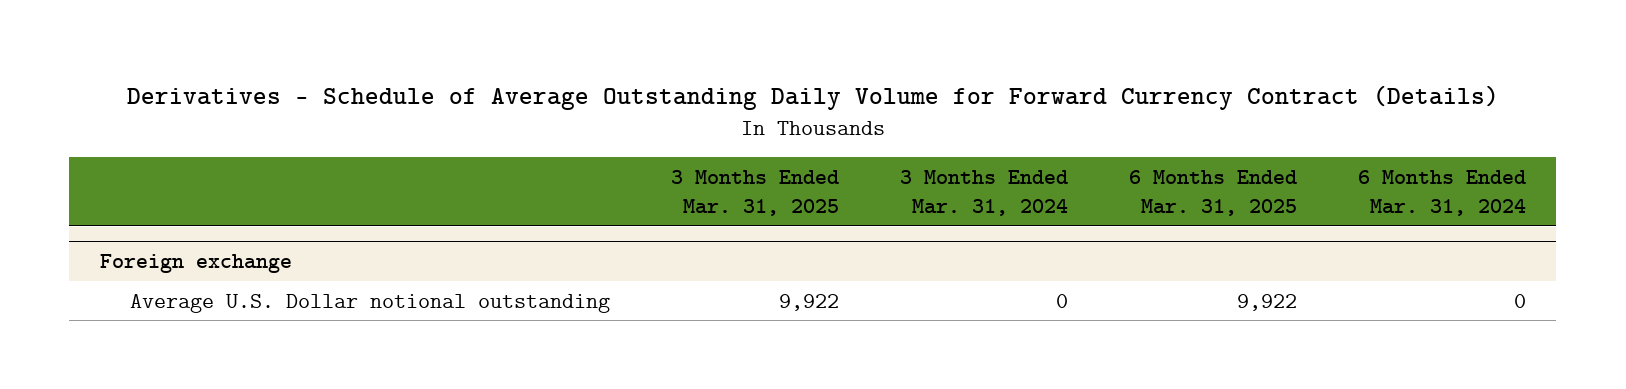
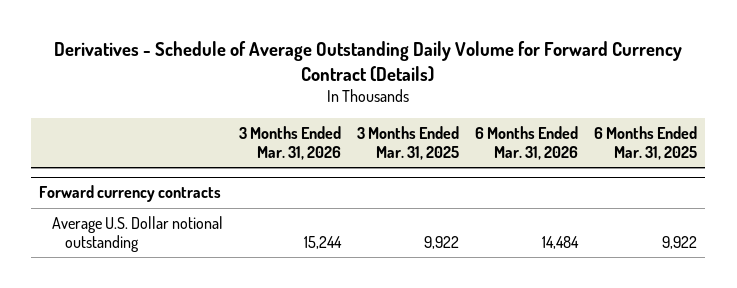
- | 3 Months Ended Mar. 31, 2025 | 3 Months Ended Mar. 31, 2024 | 6 Months Ended Mar. 31, 2025 | 6 Months Ended Mar. 31, 2024
+ | 3 Months Ended Mar. 31, 2026 | 3 Months Ended Mar. 31, 2025 | 6 Months Ended Mar. 31, 2026 | 6 Months Ended Mar. 31, 2025
- Foreign exchange
+ Forward currency contracts

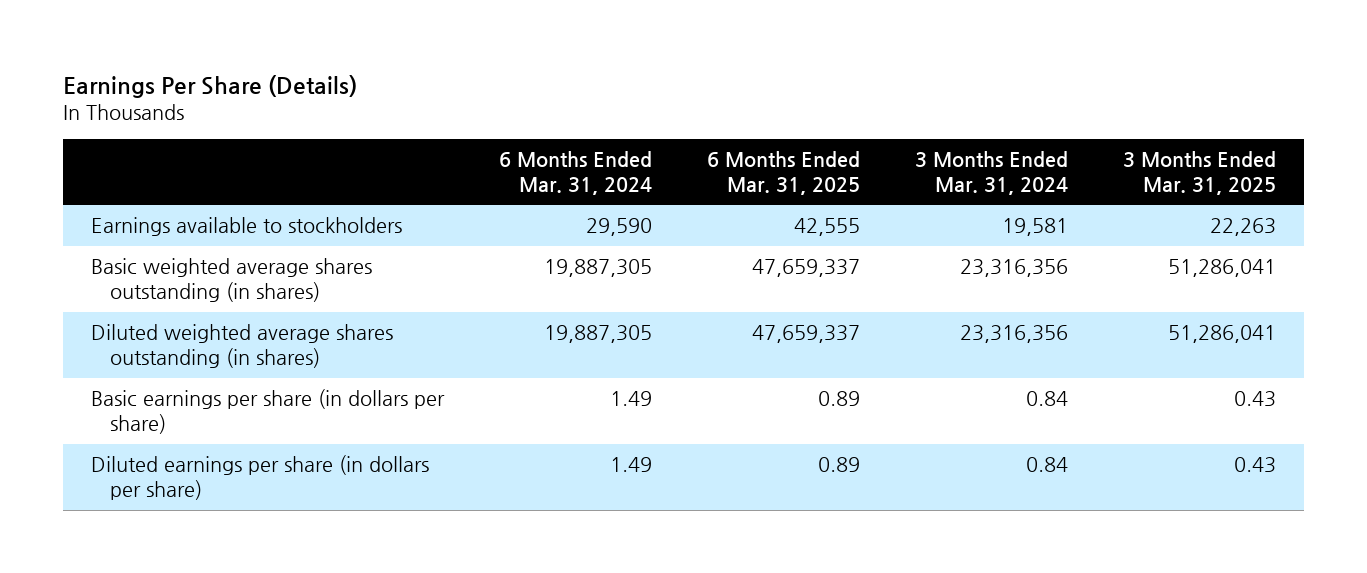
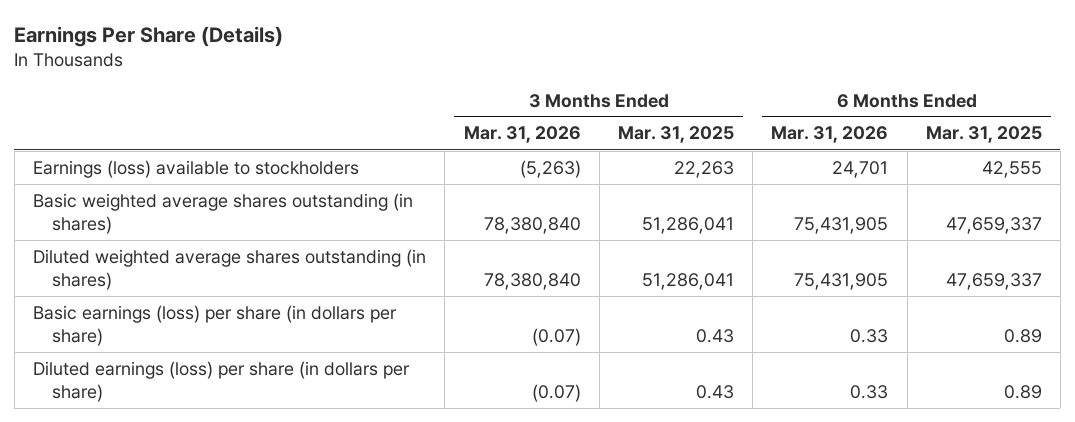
- | 6 Months Ended Mar. 31, 2024 | 6 Months Ended Mar. 31, 2025 | 3 Months Ended Mar. 31, 2024 | 3 Months Ended Mar. 31, 2025
+ | 3 Months Ended Mar. 31, 2026 | 3 Months Ended Mar. 31, 2025 | 6 Months Ended Mar. 31, 2026 | 6 Months Ended Mar. 31, 2025
- Earnings available to stockholders | 29,590 | 42,555 | 19,581 | 22,263
+ Earnings (loss) available to stockholders | (5,263) | 22,263 | 24,701 | 42,555
- Basic earnings per share (in dollars per share) | 1.49 | 0.89 | 0.84 | 0.43
- Diluted earnings per share (in dollars per share) | 1.49 | 0.89 | 0.84 | 0.43
+ Basic earnings (loss) per share (in dollars per share) | (0.07) | 0.43 | 0.33 | 0.89
+ Diluted earnings (loss) per share (in dollars per share) | (0.07) | 0.43 | 0.33 | 0.89

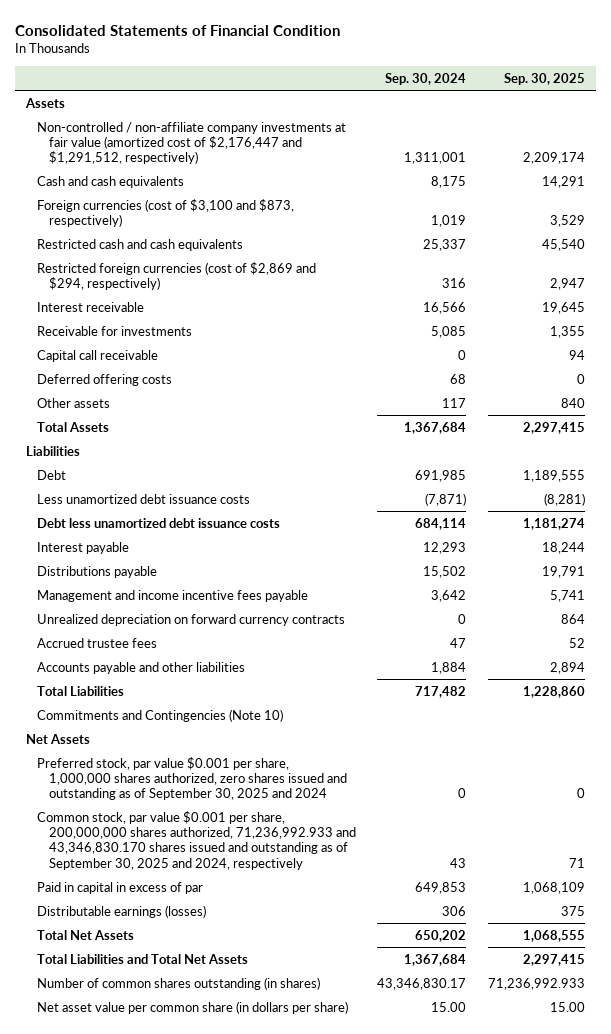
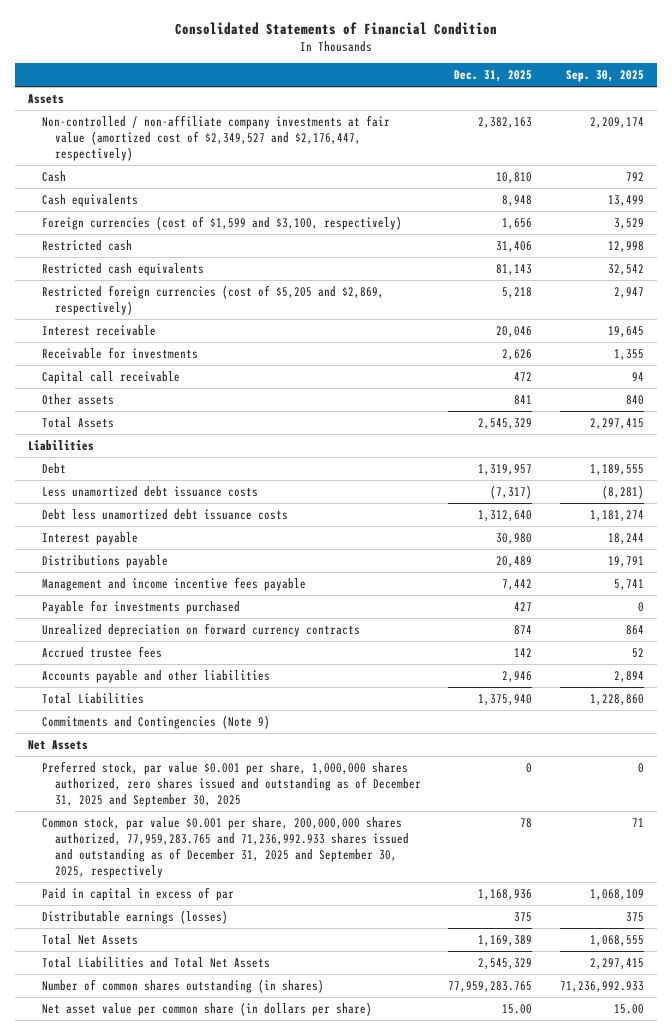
- | Sep. 30, 2024 | Sep. 30, 2025
+ | Dec. 31, 2025 | Sep. 30, 2025
- Non-controlled / non-affiliate company investments at fair value (amortized cost of $2,176,447 and $1,291,512, respectively) | 1,311,001 | 2,209,174
- Cash and cash equivalents | 8,175 | 14,291
- Foreign currencies (cost of $3,100 and $873, respectively) | 1,019 | 3,529
- Restricted cash and cash equivalents | 25,337 | 45,540
- Restricted foreign currencies (cost of $2,869 and $294, respectively) | 316 | 2,947
+ Non-controlled / non-affiliate company investments at fair value (amortized cost of $2,349,527 and $2,176,447, respectively) | 2,382,163 | 2,209,174
+ Cash | 10,810 | 792
+ Cash equivalents | 8,948 | 13,499
+ Foreign currencies (cost of $1,599 and $3,100, respectively) | 1,656 | 3,529
+ Restricted cash | 31,406 | 12,998
+ Restricted cash equivalents | 81,143 | 32,542
+ Restricted foreign currencies (cost of $5,205 and $2,869, respectively) | 5,218 | 2,947
- Deferred offering costs | 68 | 0
+ Payable for investments purchased | 427 | 0
- Commitments and Contingencies (Note 10)
+ Commitments and Contingencies (Note 9)
- Preferred stock, par value $0.001 per share, 1,000,000 shares authorized, zero shares issued and outstanding as of September 30, 2025 and 2024 | 0 | 0
- Common stock, par value $0.001 per share, 200,000,000 shares authorized, 71,236,992.933 and 43,346,830.170 shares issued and outstanding as of September 30, 2025 and 2024, respectively | 43 | 71
+ Preferred stock, par value $0.001 per share, 1,000,000 shares authorized, zero shares issued and outstanding as of December 31, 2025 and September 30, 2025 | 0 | 0
+ Common stock, par value $0.001 per share, 200,000,000 shares authorized, 77,959,283.765 and 71,236,992.933 shares issued and outstanding as of December 31, 2025 and September 30, 2025, respectively | 78 | 71

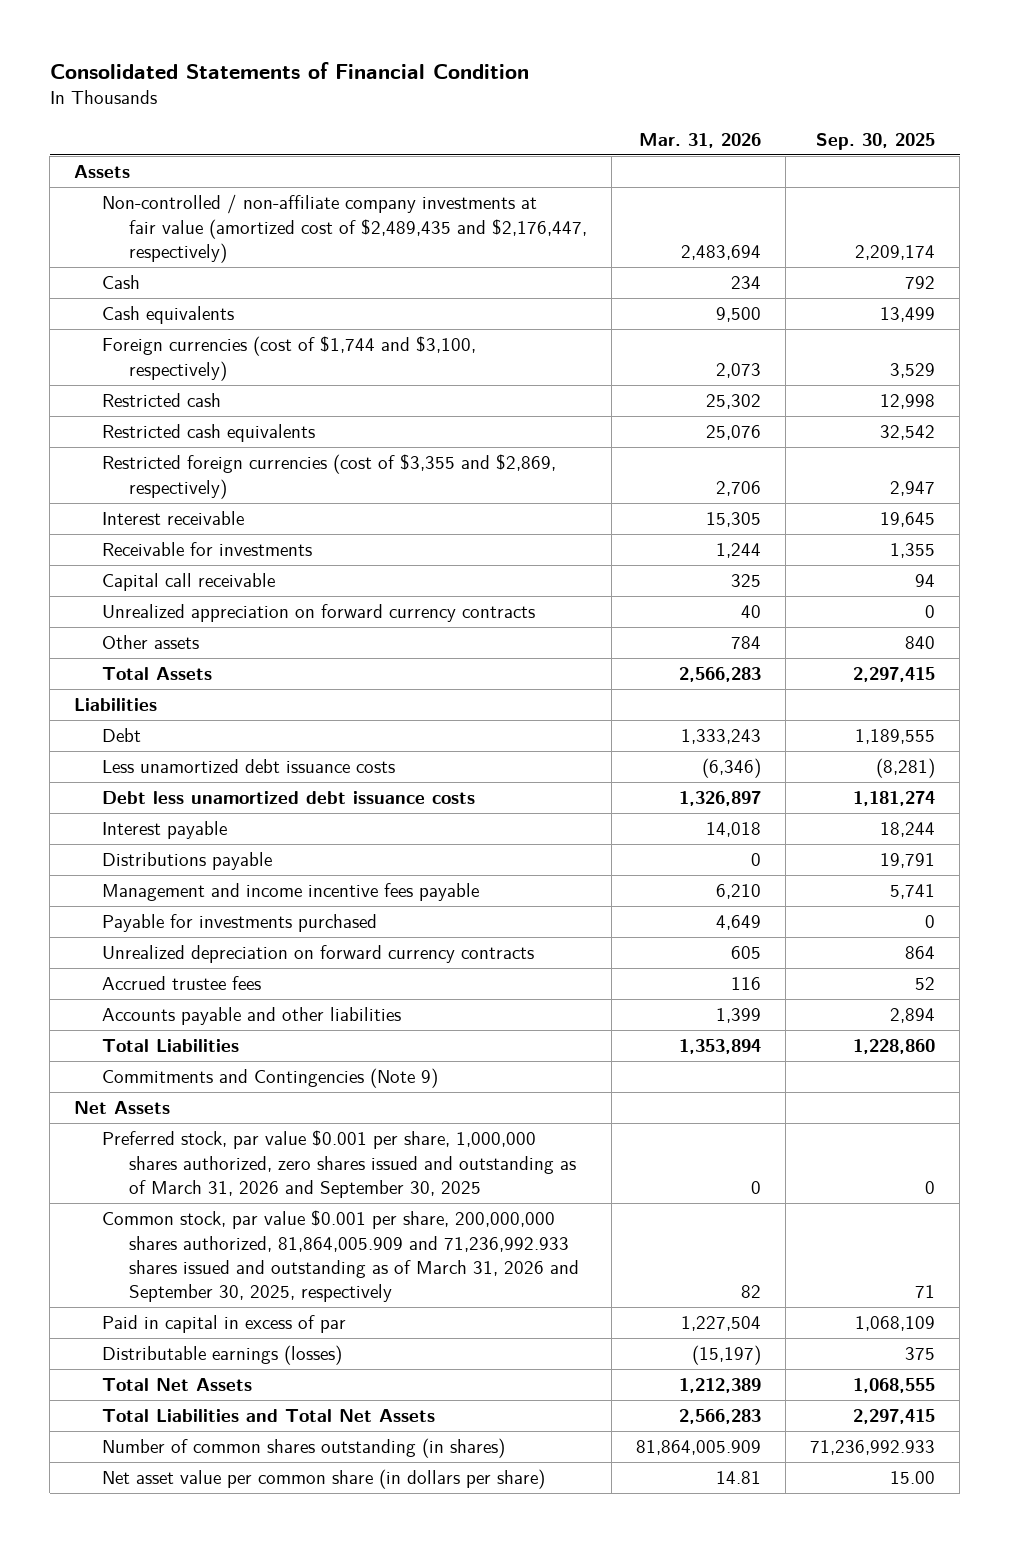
- | Dec. 31, 2025 | Sep. 30, 2025
+ | Mar. 31, 2026 | Sep. 30, 2025
- Non-controlled / non-affiliate company investments at fair value (amortized cost of $2,349,527 and $2,176,447, respectively) | 2,382,163 | 2,209,174
+ Non-controlled / non-affiliate company investments at fair value (amortized cost of $2,489,435 and $2,176,447, respectively) | 2,483,694 | 2,209,174
- Foreign currencies (cost of $1,599 and $3,100, respectively) | 1,656 | 3,529
+ Foreign currencies (cost of $1,744 and $3,100, respectively) | 2,073 | 3,529
- Restricted foreign currencies (cost of $5,205 and $2,869, respectively) | 5,218 | 2,947
+ Restricted foreign currencies (cost of $3,355 and $2,869, respectively) | 2,706 | 2,947
+ Unrealized appreciation on forward currency contracts | 40 | 0
- Preferred stock, par value $0.001 per share, 1,000,000 shares authorized, zero shares issued and outstanding as of December 31, 2025 and September 30, 2025 | 0 | 0
- Common stock, par value $0.001 per share, 200,000,000 shares authorized, 77,959,283.765 and 71,236,992.933 shares issued and outstanding as of December 31, 2025 and September 30, 2025, respectively | 78 | 71
+ Preferred stock, par value $0.001 per share, 1,000,000 shares authorized, zero shares issued and outstanding as of March 31, 2026 and September 30, 2025 | 0 | 0
+ Common stock, par value $0.001 per share, 200,000,000 shares authorized, 81,864,005.909 and 71,236,992.933 shares issued and outstanding as of March 31, 2026 and September 30, 2025, respectively | 82 | 71

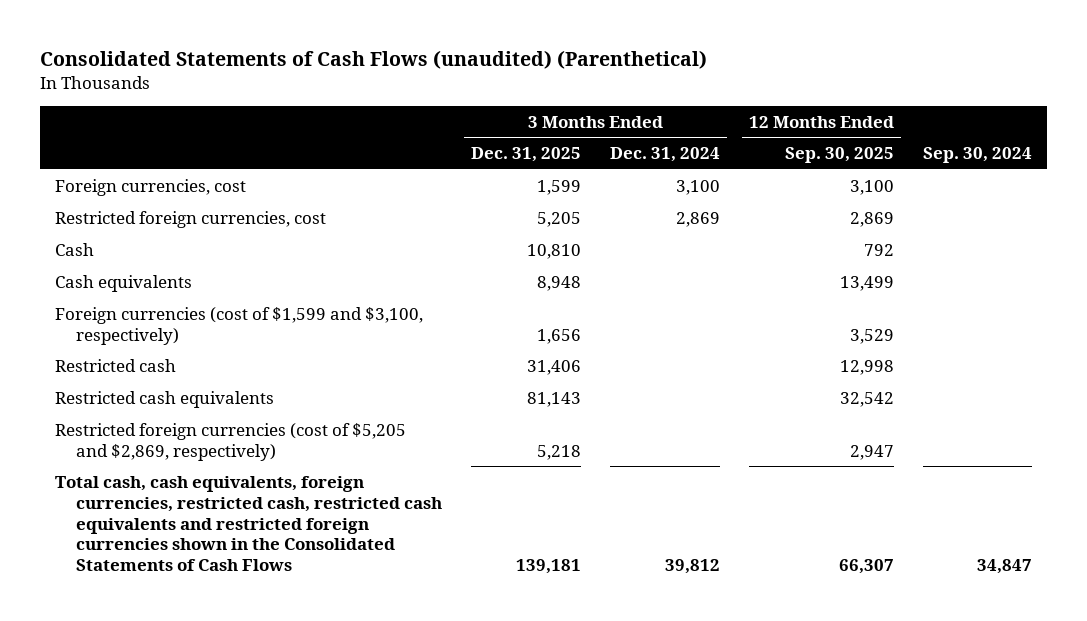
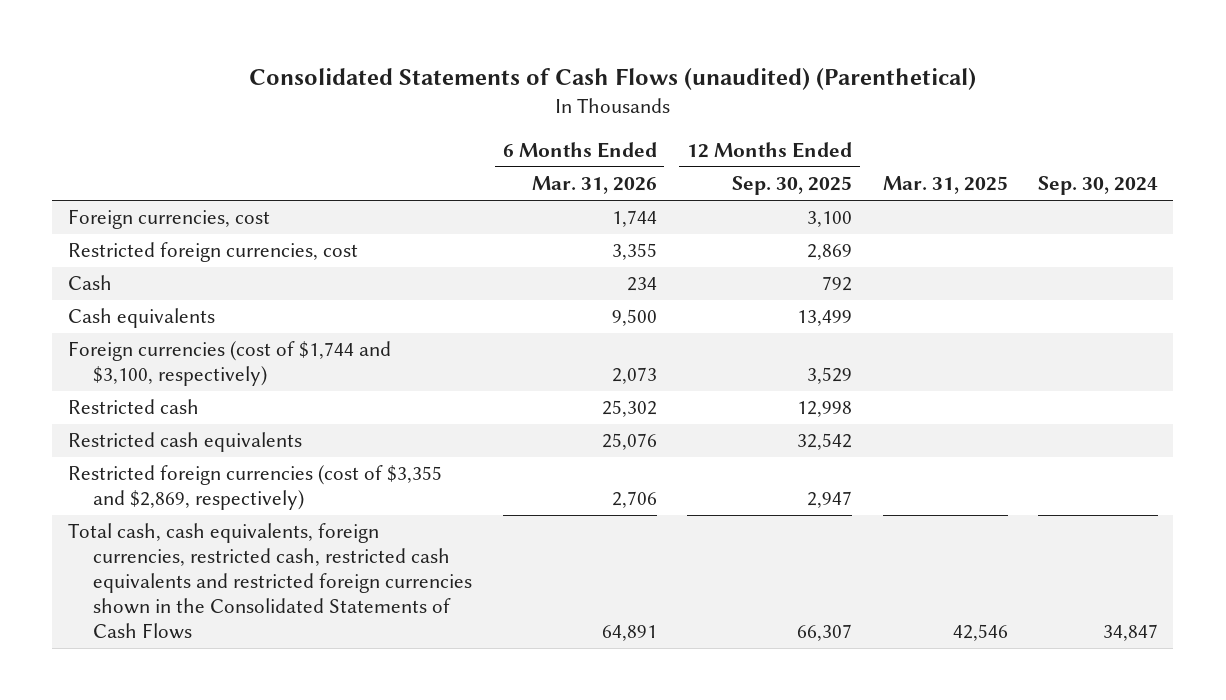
- | 3 Months Ended Dec. 31, 2025 | 3 Months Ended Dec. 31, 2024 | 12 Months Ended Sep. 30, 2025 | Sep. 30, 2024
+ | 6 Months Ended Mar. 31, 2026 | 12 Months Ended Sep. 30, 2025 | Mar. 31, 2025 | Sep. 30, 2024
- Foreign currencies (cost of $1,599 and $3,100, respectively) | 1,656 | | 3,529 |
+ Foreign currencies (cost of $1,744 and $3,100, respectively) | 2,073 | 3,529 | |
- Restricted foreign currencies (cost of $5,205 and $2,869, respectively) | 5,218 | | 2,947 |
+ Restricted foreign currencies (cost of $3,355 and $2,869, respectively) | 2,706 | 2,947 | |

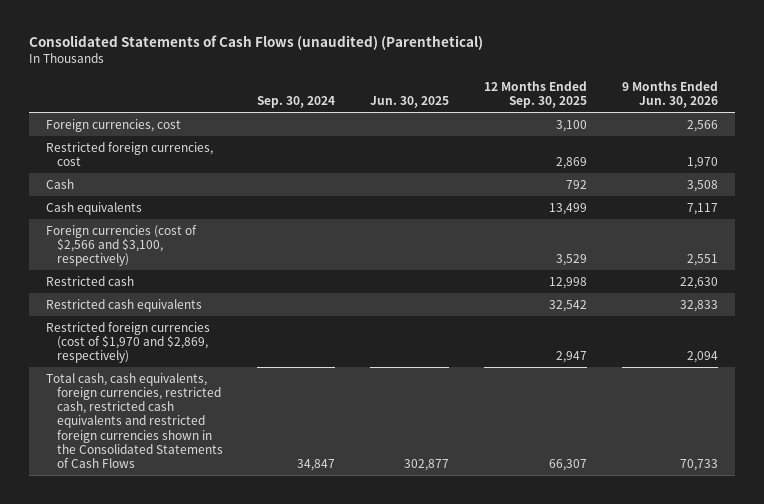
- | 6 Months Ended Mar. 31, 2026 | 12 Months Ended Sep. 30, 2025 | Mar. 31, 2025 | Sep. 30, 2024
+ | Sep. 30, 2024 | Jun. 30, 2025 | 12 Months Ended Sep. 30, 2025 | 9 Months Ended Jun. 30, 2026
- Foreign currencies (cost of $1,744 and $3,100, respectively) | 2,073 | 3,529 | |
+ Foreign currencies (cost of $2,566 and $3,100, respectively) | | | 3,529 | 2,551
- Restricted foreign currencies (cost of $3,355 and $2,869, respectively) | 2,706 | 2,947 | |
+ Restricted foreign currencies (cost of $1,970 and $2,869, respectively) | | | 2,947 | 2,094

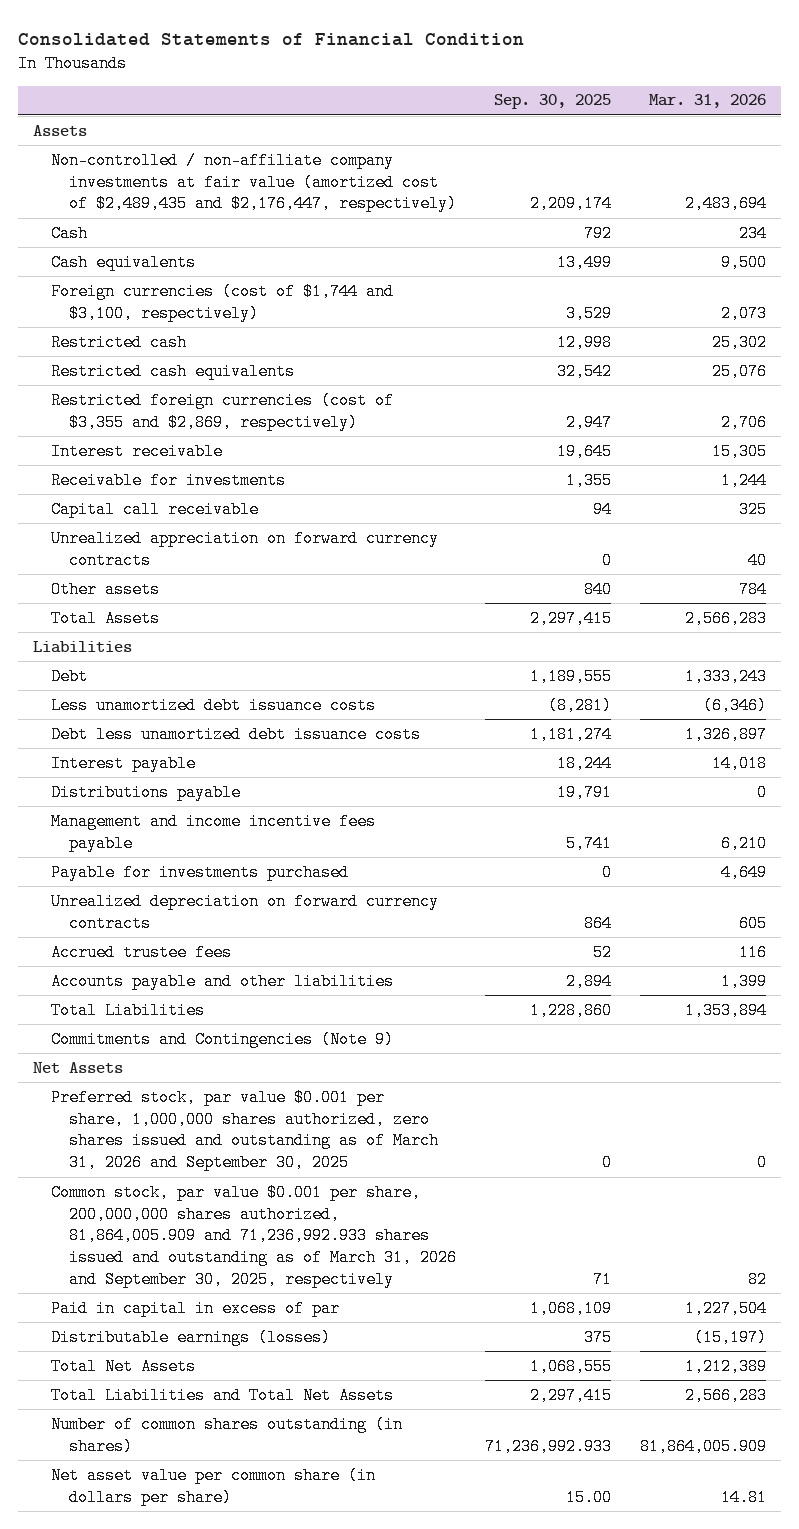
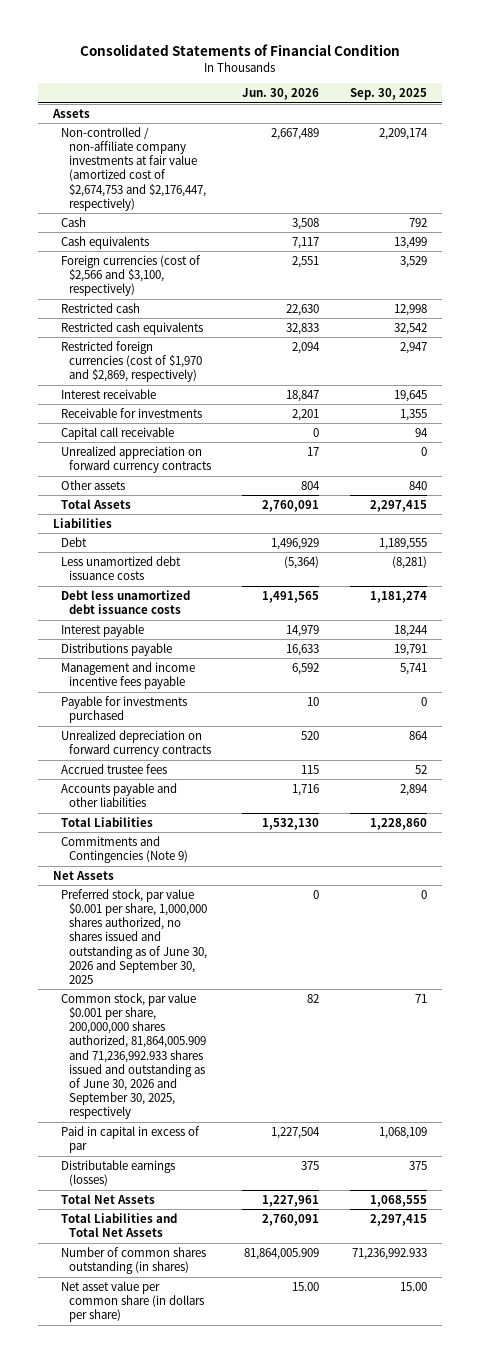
- | Sep. 30, 2025 | Mar. 31, 2026
+ | Jun. 30, 2026 | Sep. 30, 2025
- Non-controlled / non-affiliate company investments at fair value (amortized cost of $2,489,435 and $2,176,447, respectively) | 2,209,174 | 2,483,694
+ Non-controlled / non-affiliate company investments at fair value (amortized cost of $2,674,753 and $2,176,447, respectively) | 2,667,489 | 2,209,174
- Foreign currencies (cost of $1,744 and $3,100, respectively) | 3,529 | 2,073
+ Foreign currencies (cost of $2,566 and $3,100, respectively) | 2,551 | 3,529
- Restricted foreign currencies (cost of $3,355 and $2,869, respectively) | 2,947 | 2,706
+ Restricted foreign currencies (cost of $1,970 and $2,869, respectively) | 2,094 | 2,947
- Preferred stock, par value $0.001 per share, 1,000,000 shares authorized, zero shares issued and outstanding as of March 31, 2026 and September 30, 2025 | 0 | 0
- Common stock, par value $0.001 per share, 200,000,000 shares authorized, 81,864,005.909 and 71,236,992.933 shares issued and outstanding as of March 31, 2026 and September 30, 2025, respectively | 71 | 82
+ Preferred stock, par value $0.001 per share, 1,000,000 shares authorized, no shares issued and outstanding as of June 30, 2026 and September 30, 2025 | 0 | 0
+ Common stock, par value $0.001 per share, 200,000,000 shares authorized, 81,864,005.909 and 71,236,992.933 shares issued and outstanding as of June 30, 2026 and September 30, 2025, respectively | 82 | 71

